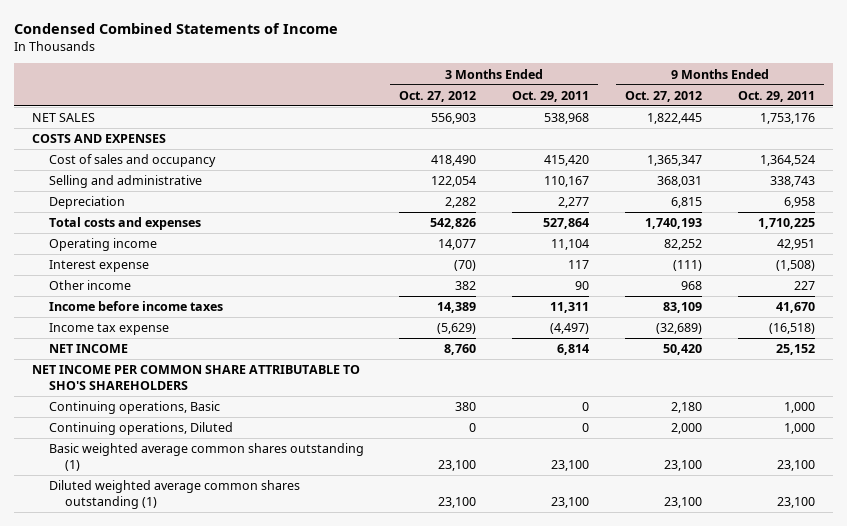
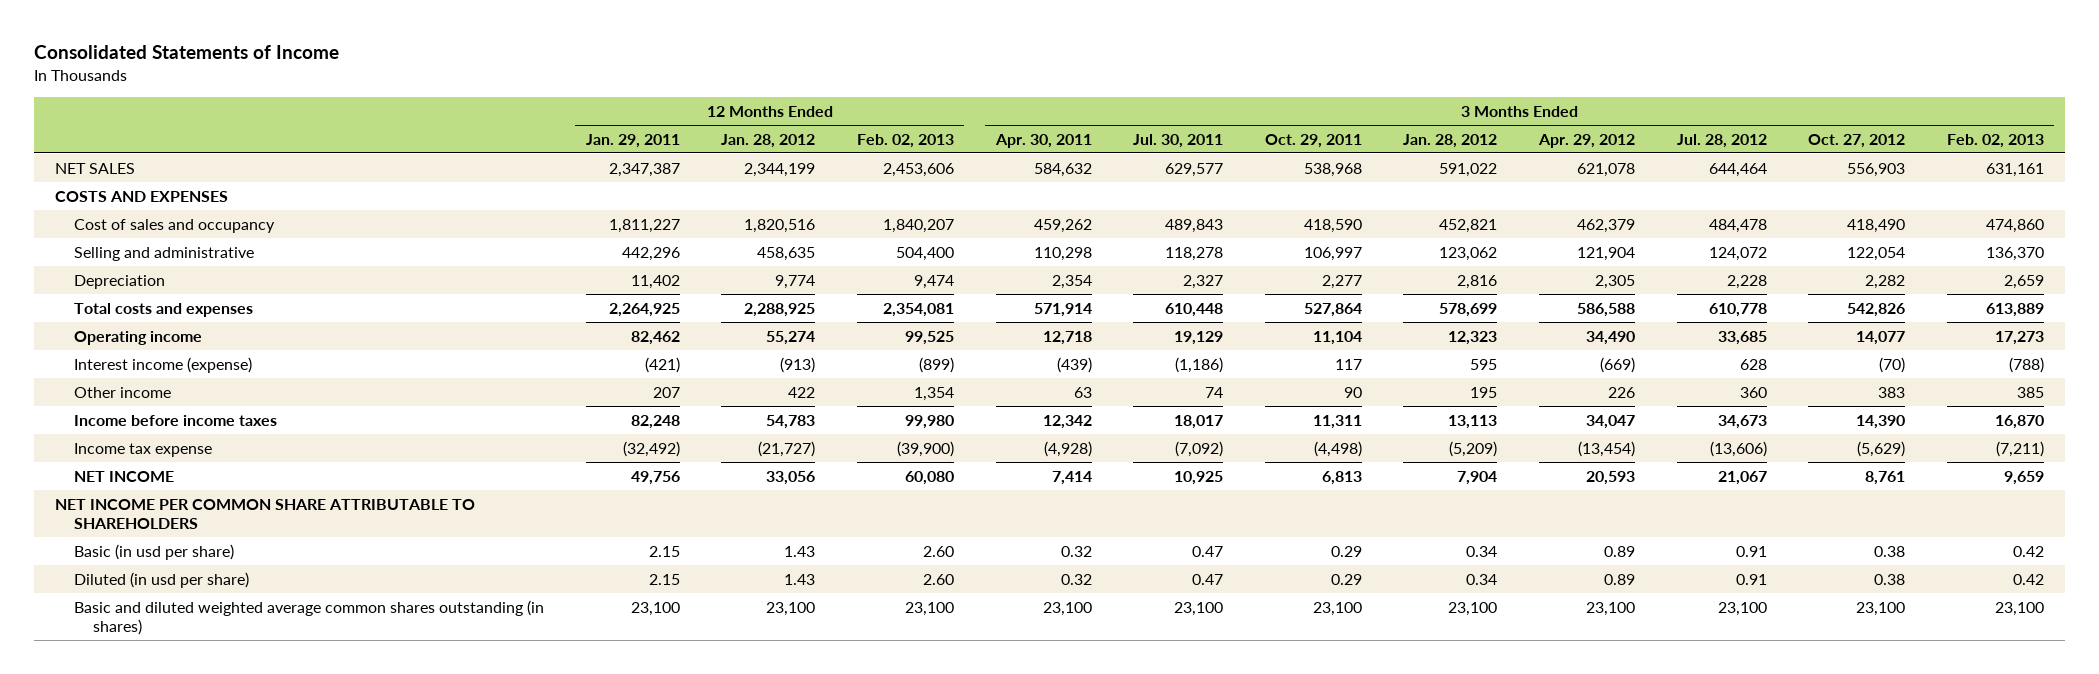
- Condensed Combined Statements of Income
+ Consolidated Statements of Income
- | 3 Months Ended Oct. 27, 2012 | 3 Months Ended Oct. 29, 2011 | 9 Months Ended Oct. 27, 2012 | 9 Months Ended Oct. 29, 2011
+ | 12 Months Ended Jan. 29, 2011 | 12 Months Ended Jan. 28, 2012 | 12 Months Ended Feb. 02, 2013 | 3 Months Ended Apr. 30, 2011 | 3 Months Ended Jul. 30, 2011 | 3 Months Ended Oct. 29, 2011 | 3 Months Ended Jan. 28, 2012 | 3 Months Ended Apr. 29, 2012 | 3 Months Ended Jul. 28, 2012 | 3 Months Ended Oct. 27, 2012 | 3 Months Ended Feb. 02, 2013
- Cost of sales and occupancy | 418,490 | 415,420 | 1,365,347 | 1,364,524
- Selling and administrative | 122,054 | 110,167 | 368,031 | 338,743
+ Cost of sales and occupancy | 1,811,227 | 1,820,516 | 1,840,207 | 459,262 | 489,843 | 418,590 | 452,821 | 462,379 | 484,478 | 418,490 | 474,860
+ Selling and administrative | 442,296 | 458,635 | 504,400 | 110,298 | 118,278 | 106,997 | 123,062 | 121,904 | 124,072 | 122,054 | 136,370
- Interest expense | (70) | 117 | (111) | (1,508)
- Other income | 382 | 90 | 968 | 227
- Income before income taxes | 14,389 | 11,311 | 83,109 | 41,670
- Income tax expense | (5,629) | (4,497) | (32,689) | (16,518)
- NET INCOME | 8,760 | 6,814 | 50,420 | 25,152
- NET INCOME PER COMMON SHARE ATTRIBUTABLE TO SHO'S SHAREHOLDERS
- Continuing operations, Basic | 380 | 0 | 2,180 | 1,000
- Continuing operations, Diluted | 0 | 0 | 2,000 | 1,000
- Basic weighted average common shares outstanding (1) | 23,100 | 23,100 | 23,100 | 23,100
- Diluted weighted average common shares outstanding (1) | 23,100 | 23,100 | 23,100 | 23,100
+ Interest income (expense) | (421) | (913) | (899) | (439) | (1,186) | 117 | 595 | (669) | 628 | (70) | (788)
+ Other income | 207 | 422 | 1,354 | 63 | 74 | 90 | 195 | 226 | 360 | 383 | 385
+ Income before income taxes | 82,248 | 54,783 | 99,980 | 12,342 | 18,017 | 11,311 | 13,113 | 34,047 | 34,673 | 14,390 | 16,870
+ Income tax expense | (32,492) | (21,727) | (39,900) | (4,928) | (7,092) | (4,498) | (5,209) | (13,454) | (13,606) | (5,629) | (7,211)
+ NET INCOME | 49,756 | 33,056 | 60,080 | 7,414 | 10,925 | 6,813 | 7,904 | 20,593 | 21,067 | 8,761 | 9,659
+ NET INCOME PER COMMON SHARE ATTRIBUTABLE TO SHAREHOLDERS
+ Basic (in usd per share) | 2.15 | 1.43 | 2.60 | 0.32 | 0.47 | 0.29 | 0.34 | 0.89 | 0.91 | 0.38 | 0.42
+ Diluted (in usd per share) | 2.15 | 1.43 | 2.60 | 0.32 | 0.47 | 0.29 | 0.34 | 0.89 | 0.91 | 0.38 | 0.42
+ Basic and diluted weighted average common shares outstanding (in shares) | 23,100 | 23,100 | 23,100 | 23,100 | 23,100 | 23,100 | 23,100 | 23,100 | 23,100 | 23,100 | 23,100

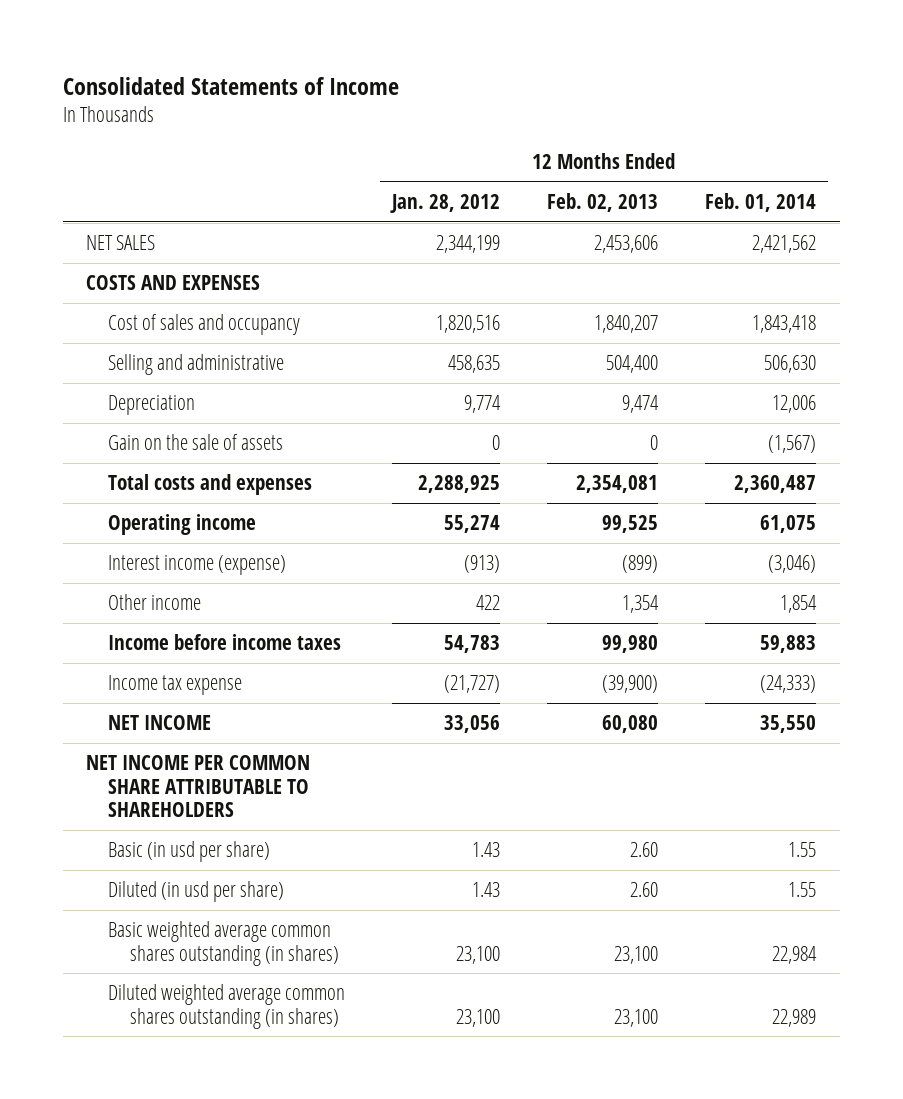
- | 12 Months Ended Jan. 29, 2011 | 12 Months Ended Jan. 28, 2012 | 12 Months Ended Feb. 02, 2013 | 3 Months Ended Apr. 30, 2011 | 3 Months Ended Jul. 30, 2011 | 3 Months Ended Oct. 29, 2011 | 3 Months Ended Jan. 28, 2012 | 3 Months Ended Apr. 29, 2012 | 3 Months Ended Jul. 28, 2012 | 3 Months Ended Oct. 27, 2012 | 3 Months Ended Feb. 02, 2013
+ | 12 Months Ended Jan. 28, 2012 | 12 Months Ended Feb. 02, 2013 | 12 Months Ended Feb. 01, 2014
+ Gain on the sale of assets | 0 | 0 | (1,567)
- Basic and diluted weighted average common shares outstanding (in shares) | 23,100 | 23,100 | 23,100 | 23,100 | 23,100 | 23,100 | 23,100 | 23,100 | 23,100 | 23,100 | 23,100
+ Basic weighted average common shares outstanding (in shares) | 23,100 | 23,100 | 22,984
+ Diluted weighted average common shares outstanding (in shares) | 23,100 | 23,100 | 22,989

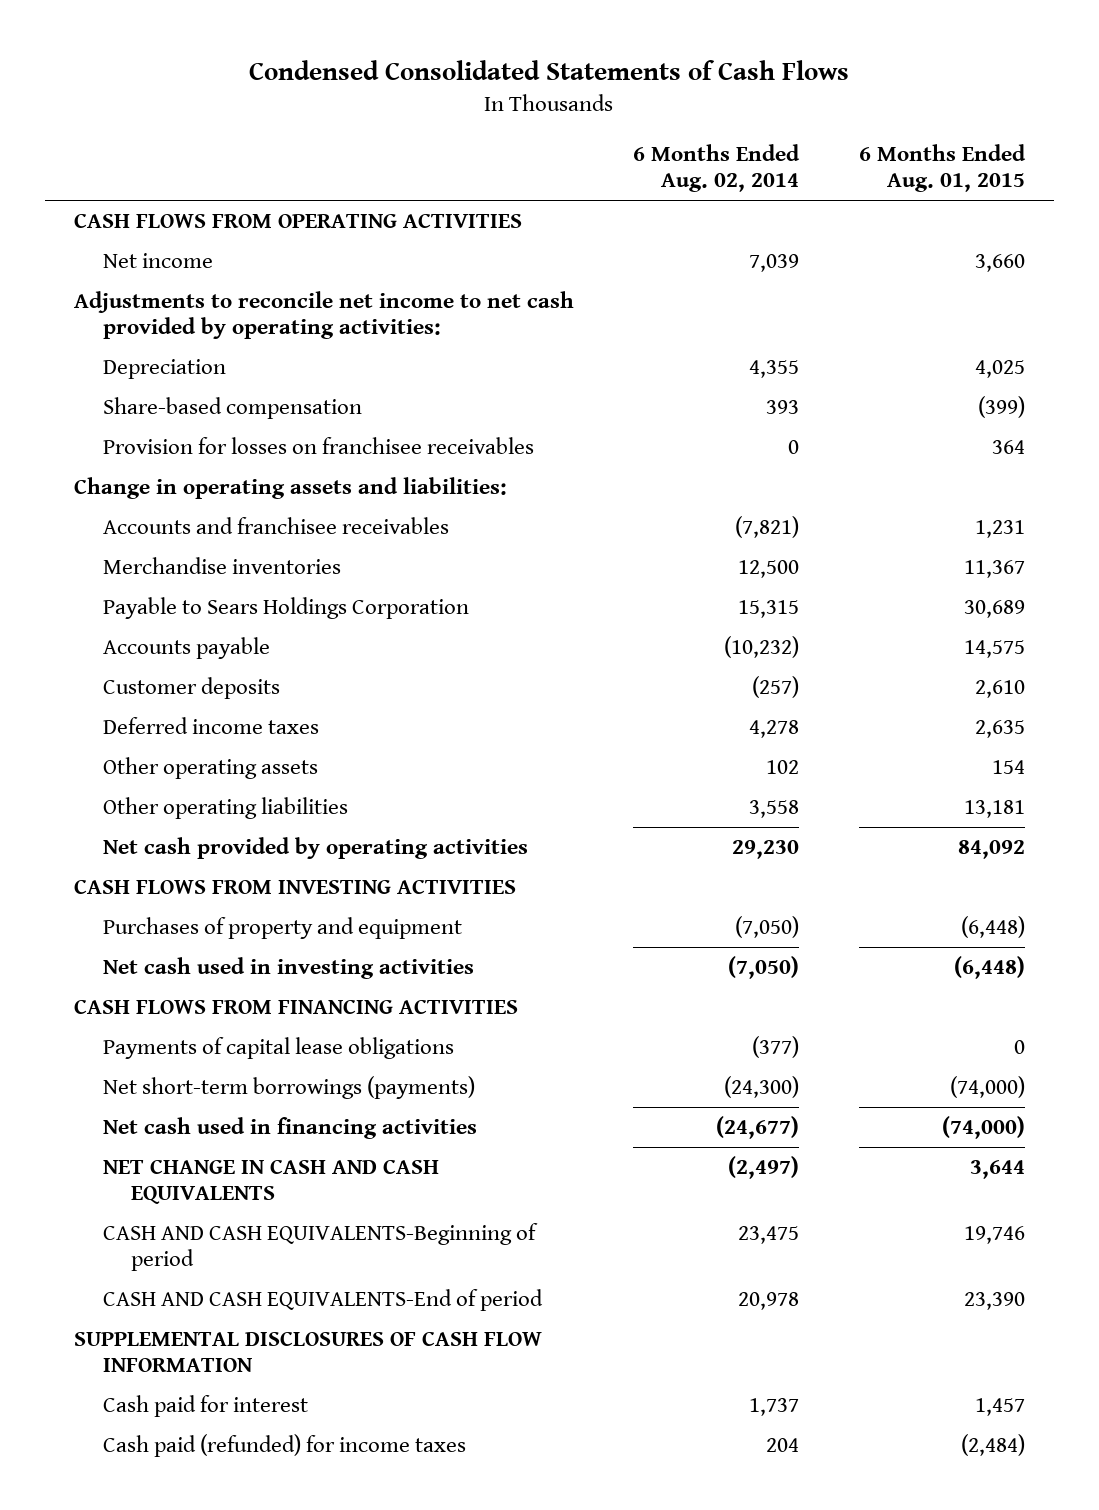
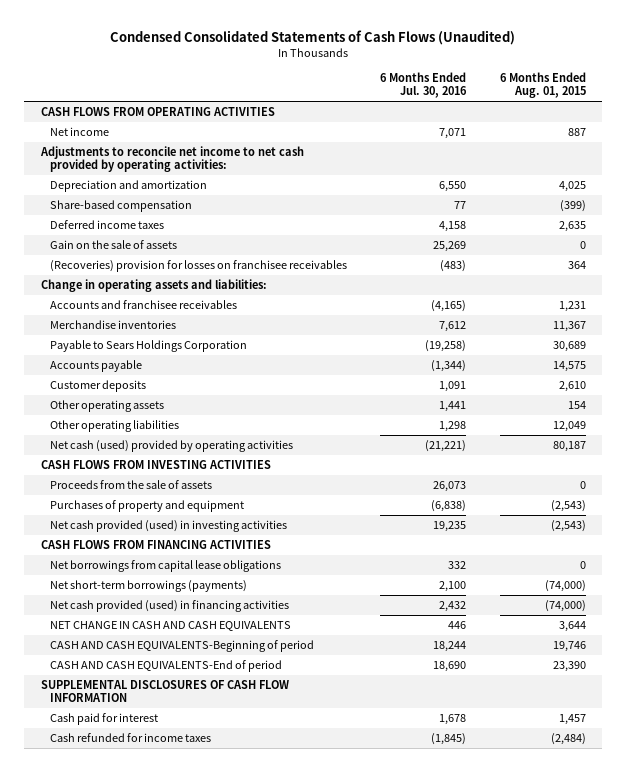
- Condensed Consolidated Statements of Cash Flows
+ Condensed Consolidated Statements of Cash Flows (Unaudited)
- | 6 Months Ended Aug. 02, 2014 | 6 Months Ended Aug. 01, 2015
+ | 6 Months Ended Jul. 30, 2016 | 6 Months Ended Aug. 01, 2015
- Net income | 7,039 | 3,660
+ Net income | 7,071 | 887
- Depreciation | 4,355 | 4,025
+ Depreciation and amortization | 6,550 | 4,025
- Provision for losses on franchisee receivables | 0 | 364
moved up: Deferred income taxes | 4,158 | 2,635
+ Gain on the sale of assets | 25,269 | 0
+ (Recoveries) provision for losses on franchisee receivables | (483) | 364
- Other operating liabilities | 3,558 | 13,181
- Net cash provided by operating activities | 29,230 | 84,092
+ Other operating liabilities | 1,298 | 12,049
+ Net cash (used) provided by operating activities | (21,221) | 80,187
- Purchases of property and equipment | (7,050) | (6,448)
- Net cash used in investing activities | (7,050) | (6,448)
+ Proceeds from the sale of assets | 26,073 | 0
+ Purchases of property and equipment | (6,838) | (2,543)
+ Net cash provided (used) in investing activities | 19,235 | (2,543)
- Payments of capital lease obligations | (377) | 0
+ Net borrowings from capital lease obligations | 332 | 0
- Net cash used in financing activities | (24,677) | (74,000)
+ Net cash provided (used) in financing activities | 2,432 | (74,000)
- Cash paid (refunded) for income taxes | 204 | (2,484)
+ Cash refunded for income taxes | (1,845) | (2,484)

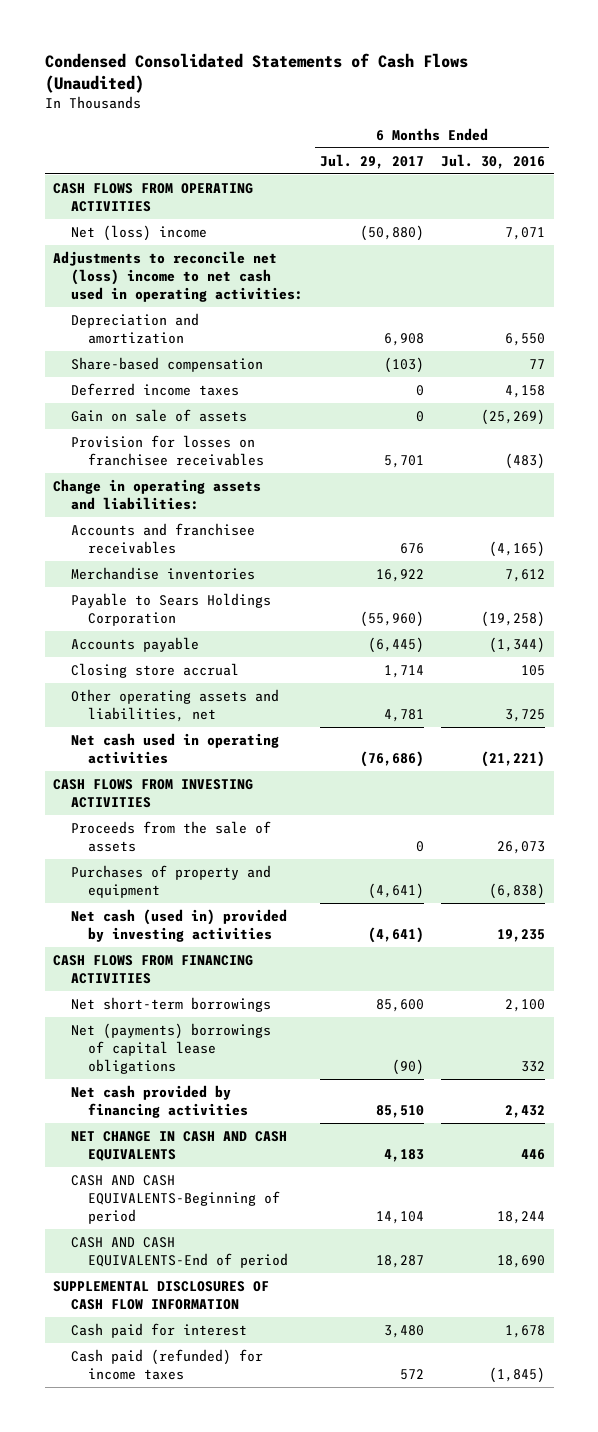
- | 6 Months Ended Jul. 30, 2016 | 6 Months Ended Aug. 01, 2015
+ | 6 Months Ended Jul. 29, 2017 | 6 Months Ended Jul. 30, 2016
- Net income | 7,071 | 887
- Adjustments to reconcile net income to net cash provided by operating activities:
+ Net (loss) income | (50,880) | 7,071
+ Adjustments to reconcile net (loss) income to net cash used in operating activities:
- Gain on the sale of assets | 25,269 | 0
- (Recoveries) provision for losses on franchisee receivables | (483) | 364
+ Gain on sale of assets | 0 | (25,269)
+ Provision for losses on franchisee receivables | 5,701 | (483)
- Customer deposits | 1,091 | 2,610
- Other operating assets | 1,441 | 154
- Other operating liabilities | 1,298 | 12,049
- Net cash (used) provided by operating activities | (21,221) | 80,187
+ Closing store accrual | 1,714 | 105
+ Other operating assets and liabilities, net | 4,781 | 3,725
+ Net cash used in operating activities | (76,686) | (21,221)
- Net cash provided (used) in investing activities | 19,235 | (2,543)
+ Net cash (used in) provided by investing activities | (4,641) | 19,235
- Net borrowings from capital lease obligations | 332 | 0
- Net short-term borrowings (payments) | 2,100 | (74,000)
- Net cash provided (used) in financing activities | 2,432 | (74,000)
+ Net short-term borrowings | 85,600 | 2,100
+ Net (payments) borrowings of capital lease obligations | (90) | 332
+ Net cash provided by financing activities | 85,510 | 2,432
- Cash refunded for income taxes | (1,845) | (2,484)
+ Cash paid (refunded) for income taxes | 572 | (1,845)

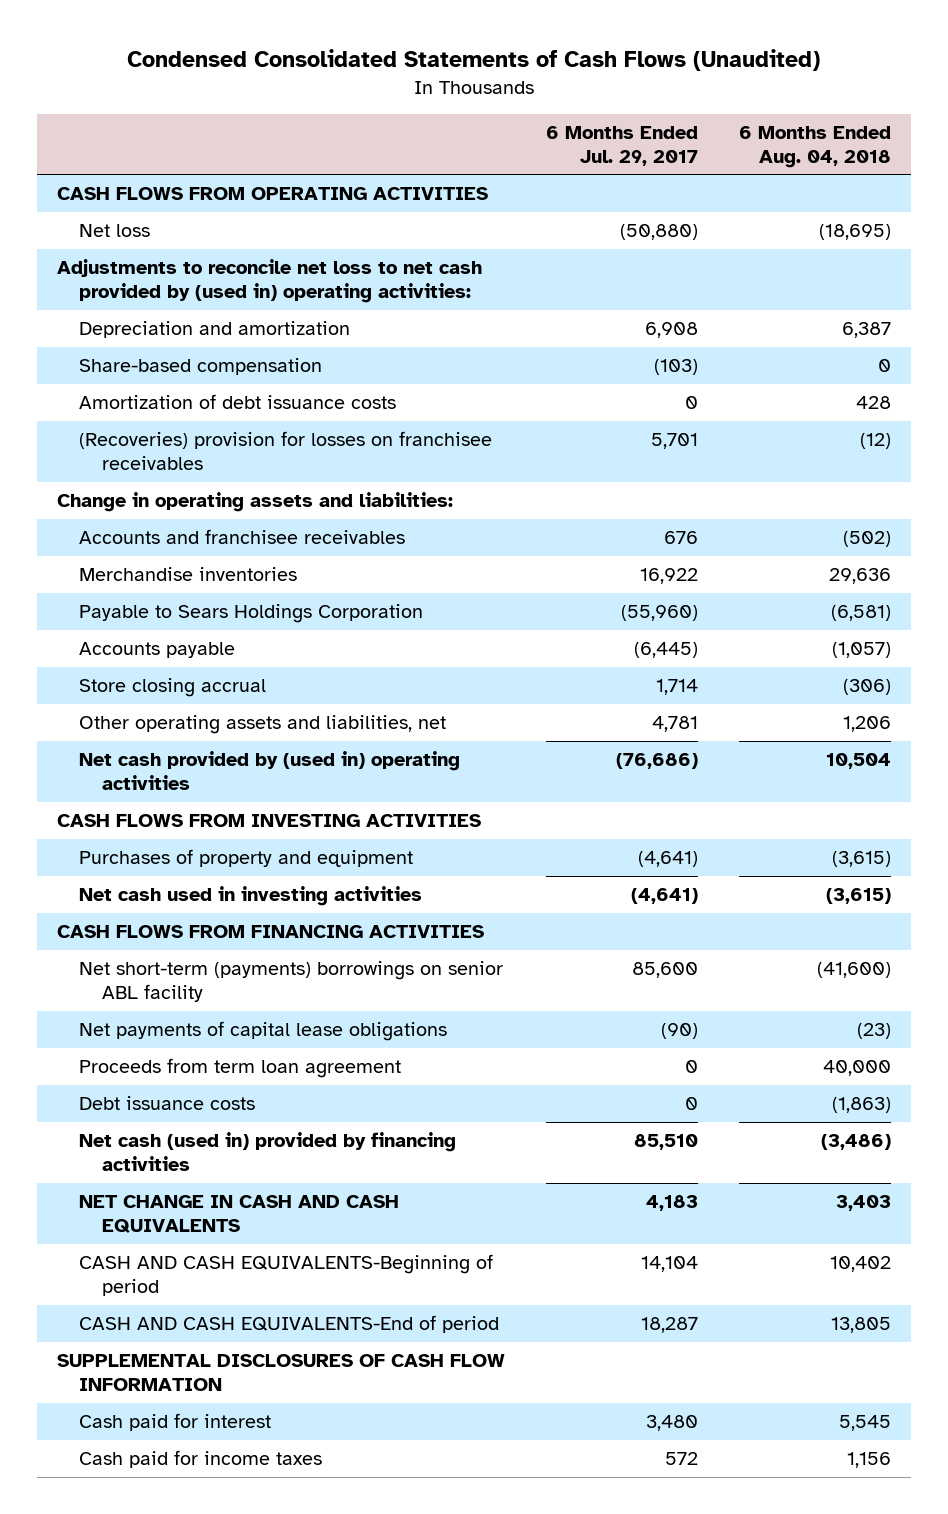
- | 6 Months Ended Jul. 29, 2017 | 6 Months Ended Jul. 30, 2016
+ | 6 Months Ended Jul. 29, 2017 | 6 Months Ended Aug. 04, 2018
- Net (loss) income | (50,880) | 7,071
- Adjustments to reconcile net (loss) income to net cash used in operating activities:
+ Net loss | (50,880) | (18,695)
+ Adjustments to reconcile net loss to net cash provided by (used in) operating activities:
- Deferred income taxes | 0 | 4,158
- Gain on sale of assets | 0 | (25,269)
- Provision for losses on franchisee receivables | 5,701 | (483)
+ Amortization of debt issuance costs | 0 | 428
+ (Recoveries) provision for losses on franchisee receivables | 5,701 | (12)
- Closing store accrual | 1,714 | 105
+ Store closing accrual | 1,714 | (306)
- Net cash used in operating activities | (76,686) | (21,221)
+ Net cash provided by (used in) operating activities | (76,686) | 10,504
- Proceeds from the sale of assets | 0 | 26,073
- Net cash (used in) provided by investing activities | (4,641) | 19,235
+ Net cash used in investing activities | (4,641) | (3,615)
- Net short-term borrowings | 85,600 | 2,100
- Net (payments) borrowings of capital lease obligations | (90) | 332
- Net cash provided by financing activities | 85,510 | 2,432
+ Net short-term (payments) borrowings on senior ABL facility | 85,600 | (41,600)
+ Net payments of capital lease obligations | (90) | (23)
+ Proceeds from term loan agreement | 0 | 40,000
+ Debt issuance costs | 0 | (1,863)
+ Net cash (used in) provided by financing activities | 85,510 | (3,486)
- Cash paid (refunded) for income taxes | 572 | (1,845)
+ Cash paid for income taxes | 572 | 1,156

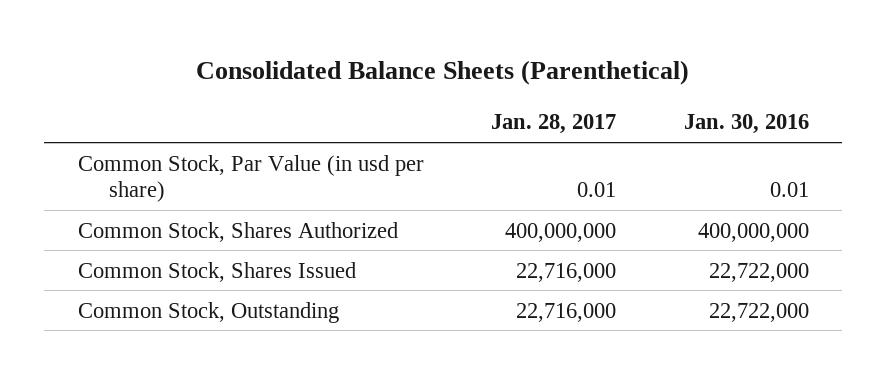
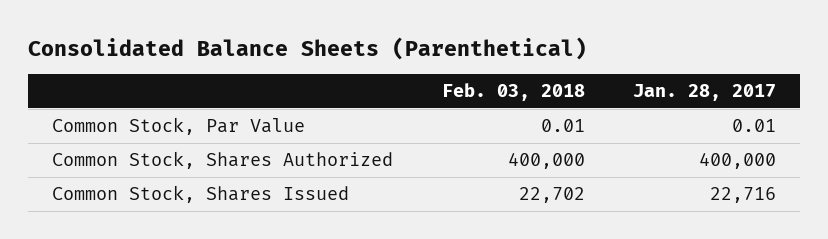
- | Jan. 28, 2017 | Jan. 30, 2016
+ | Feb. 03, 2018 | Jan. 28, 2017
- Common Stock, Par Value (in usd per share) | 0.01 | 0.01
- Common Stock, Shares Authorized | 400,000,000 | 400,000,000
- Common Stock, Shares Issued | 22,716,000 | 22,722,000
- Common Stock, Outstanding | 22,716,000 | 22,722,000
+ Common Stock, Par Value | 0.01 | 0.01
+ Common Stock, Shares Authorized | 400,000 | 400,000
+ Common Stock, Shares Issued | 22,702 | 22,716

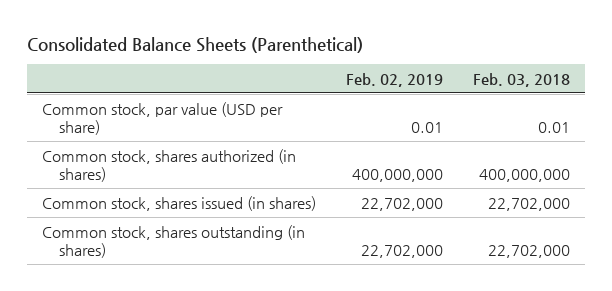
- | Feb. 03, 2018 | Jan. 28, 2017
+ | Feb. 02, 2019 | Feb. 03, 2018
- Common Stock, Par Value | 0.01 | 0.01
- Common Stock, Shares Authorized | 400,000 | 400,000
- Common Stock, Shares Issued | 22,702 | 22,716
+ Common stock, par value (USD per share) | 0.01 | 0.01
+ Common stock, shares authorized (in shares) | 400,000,000 | 400,000,000
+ Common stock, shares issued (in shares) | 22,702,000 | 22,702,000
+ Common stock, shares outstanding (in shares) | 22,702,000 | 22,702,000

